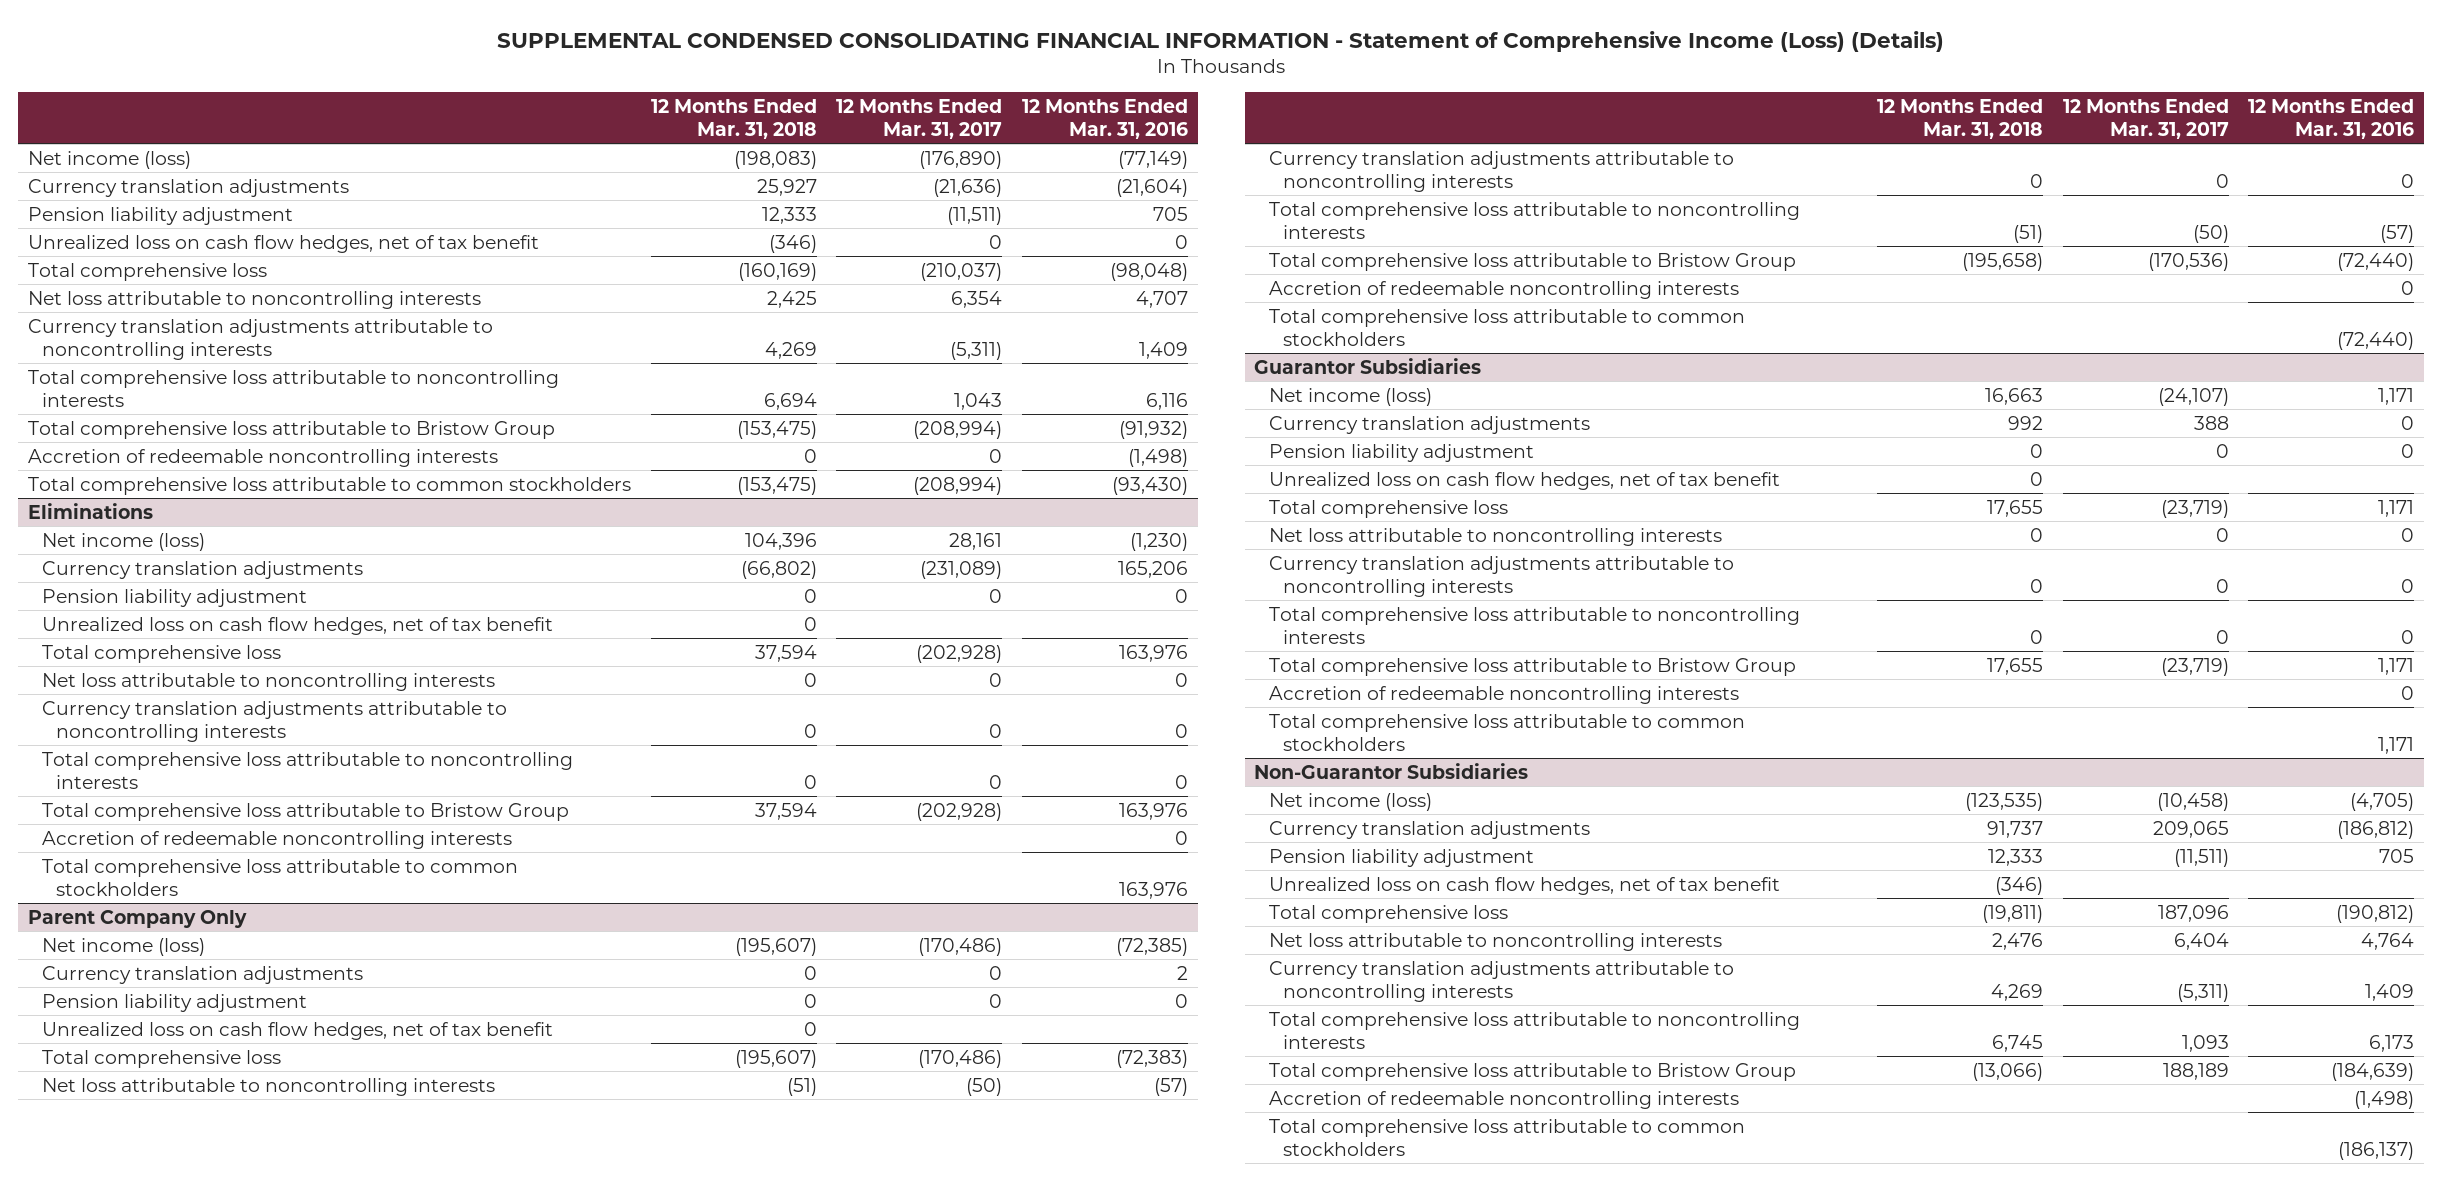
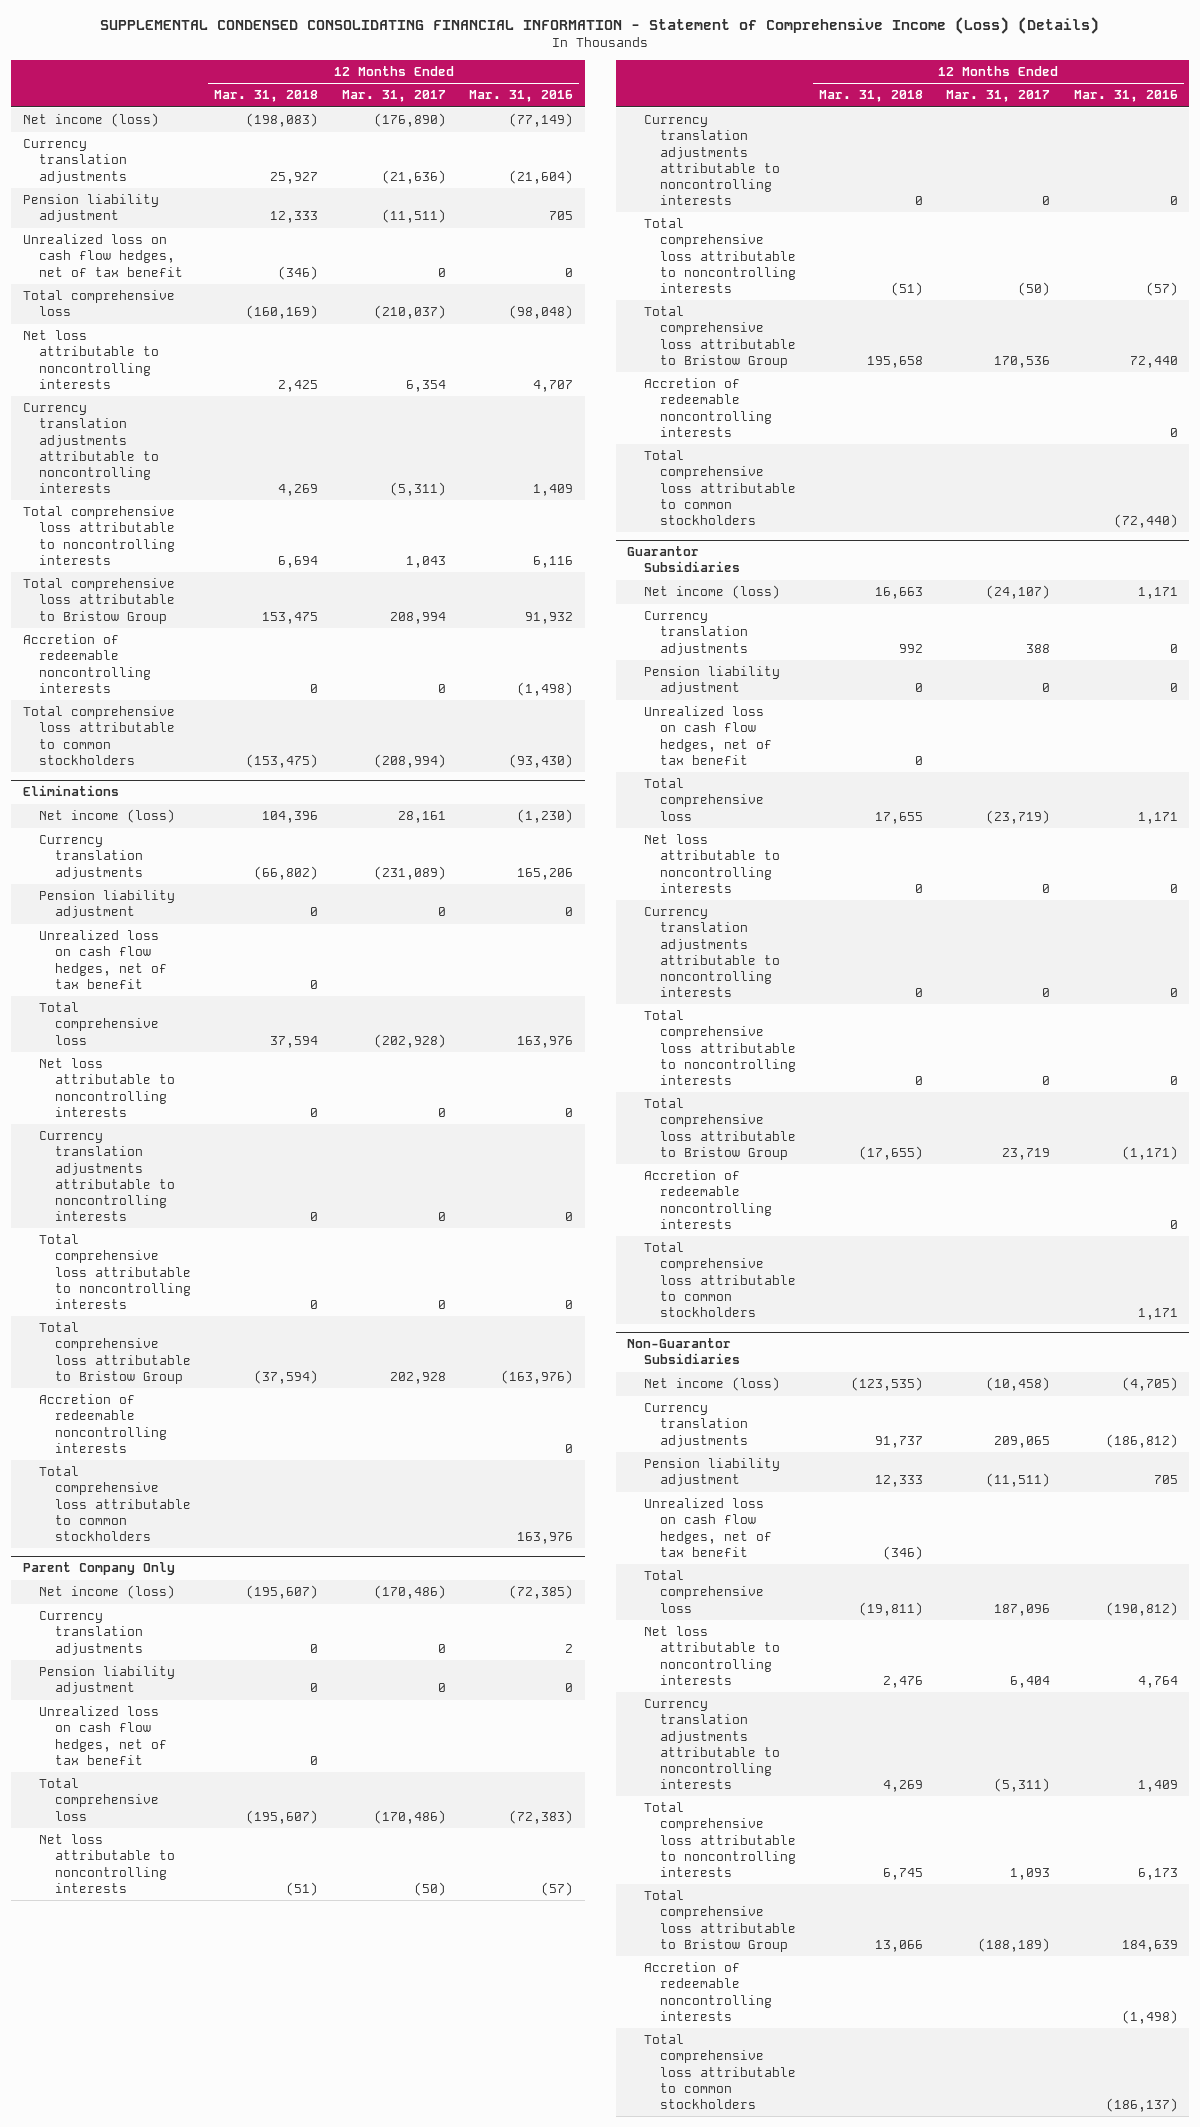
- Total comprehensive loss attributable to Bristow Group | (153,475) | (208,994) | (91,932)
+ Total comprehensive loss attributable to Bristow Group | 153,475 | 208,994 | 91,932
@ Eliminations
- Total comprehensive loss attributable to Bristow Group | 37,594 | (202,928) | 163,976
+ Total comprehensive loss attributable to Bristow Group | (37,594) | 202,928 | (163,976)
@ Parent Company Only
- Total comprehensive loss attributable to Bristow Group | (195,658) | (170,536) | (72,440)
+ Total comprehensive loss attributable to Bristow Group | 195,658 | 170,536 | 72,440
@ Guarantor Subsidiaries
- Total comprehensive loss attributable to Bristow Group | 17,655 | (23,719) | 1,171
+ Total comprehensive loss attributable to Bristow Group | (17,655) | 23,719 | (1,171)
@ Non-Guarantor Subsidiaries
- Total comprehensive loss attributable to Bristow Group | (13,066) | 188,189 | (184,639)
+ Total comprehensive loss attributable to Bristow Group | 13,066 | (188,189) | 184,639

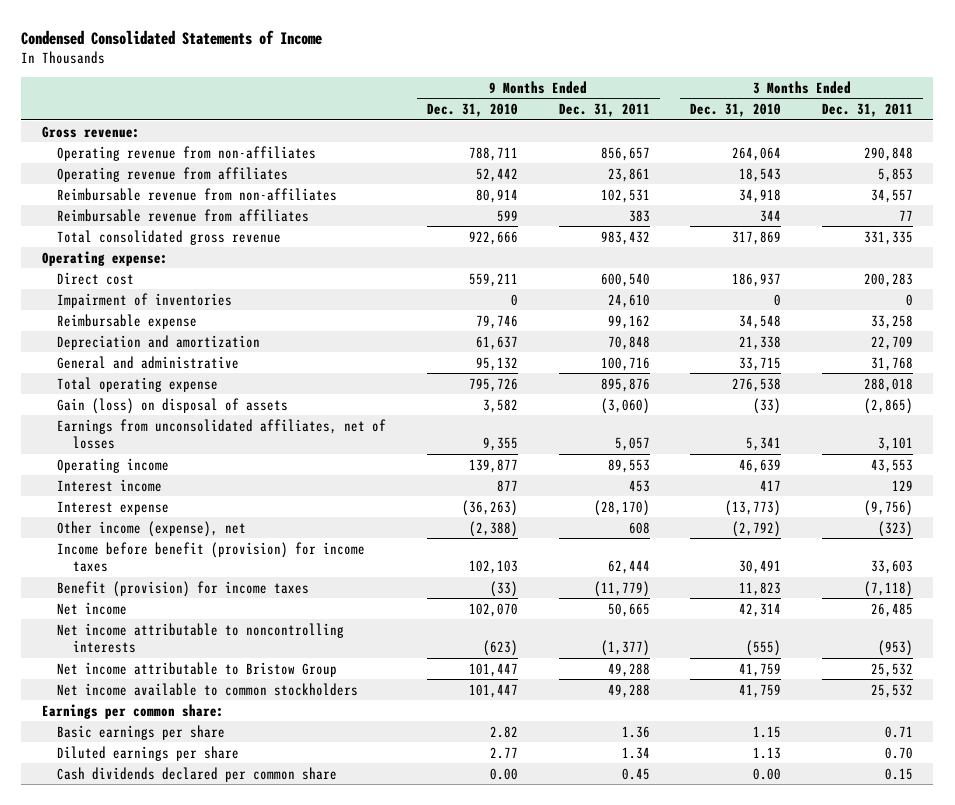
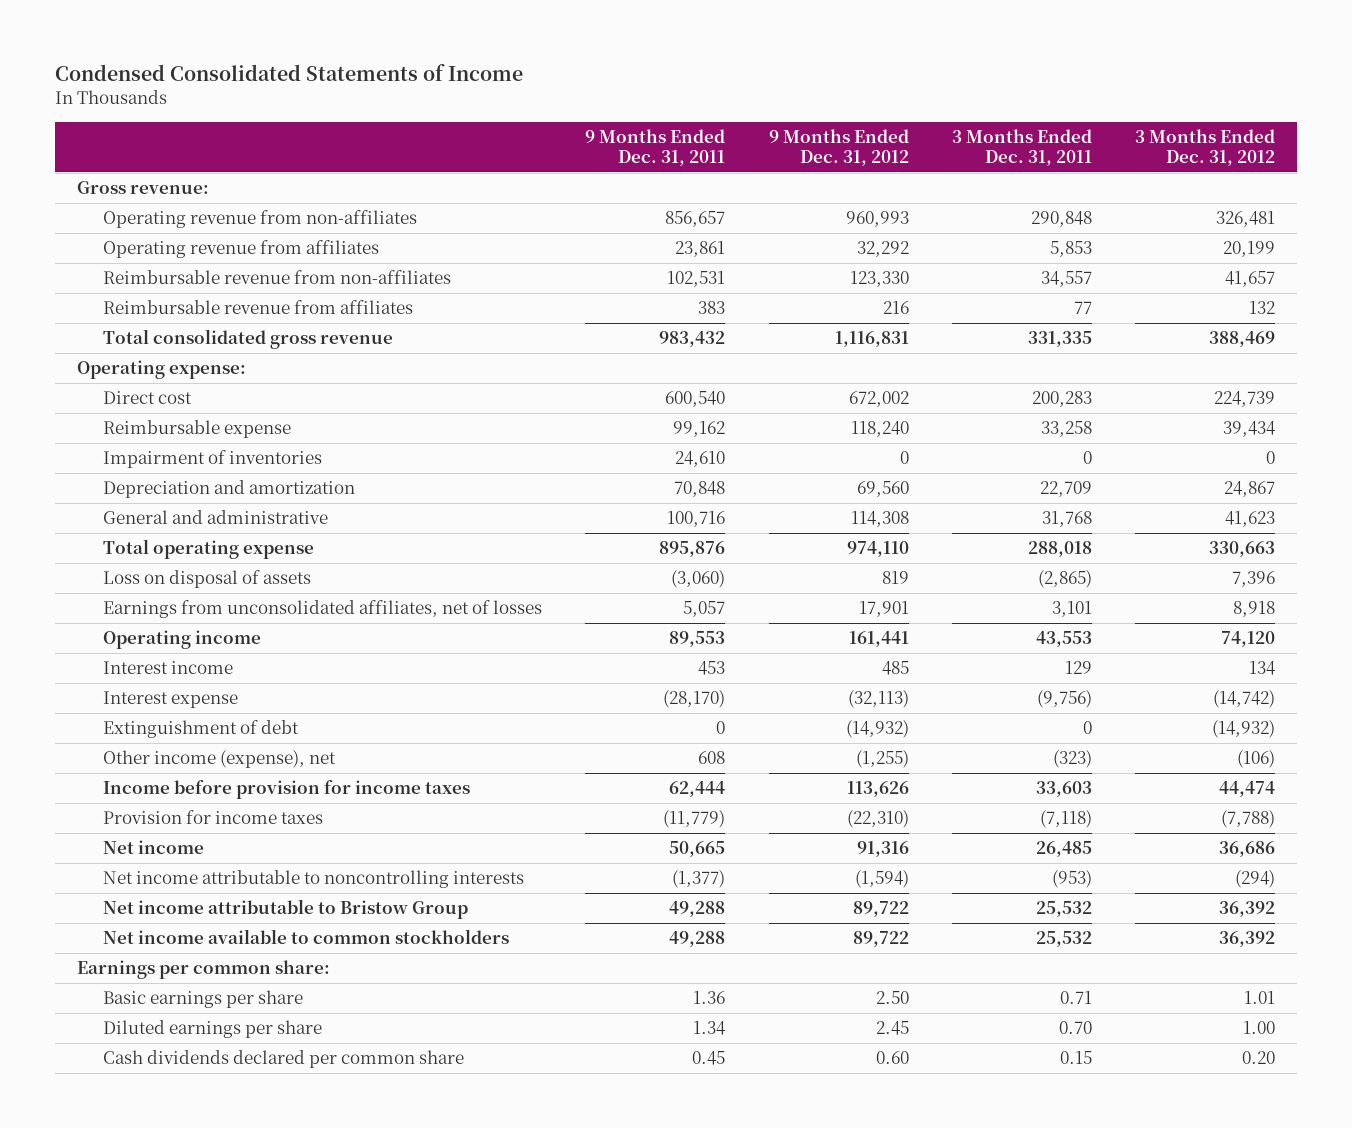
- | 9 Months Ended Dec. 31, 2010 | 9 Months Ended Dec. 31, 2011 | 3 Months Ended Dec. 31, 2010 | 3 Months Ended Dec. 31, 2011
+ | 9 Months Ended Dec. 31, 2011 | 9 Months Ended Dec. 31, 2012 | 3 Months Ended Dec. 31, 2011 | 3 Months Ended Dec. 31, 2012
moved down: Impairment of inventories | 24,610 | 0 | 0 | 0
- Gain (loss) on disposal of assets | 3,582 | (3,060) | (33) | (2,865)
+ Loss on disposal of assets | (3,060) | 819 | (2,865) | 7,396
+ Extinguishment of debt | 0 | (14,932) | 0 | (14,932)
- Income before benefit (provision) for income taxes | 102,103 | 62,444 | 30,491 | 33,603
- Benefit (provision) for income taxes | (33) | (11,779) | 11,823 | (7,118)
+ Income before provision for income taxes | 62,444 | 113,626 | 33,603 | 44,474
+ Provision for income taxes | (11,779) | (22,310) | (7,118) | (7,788)

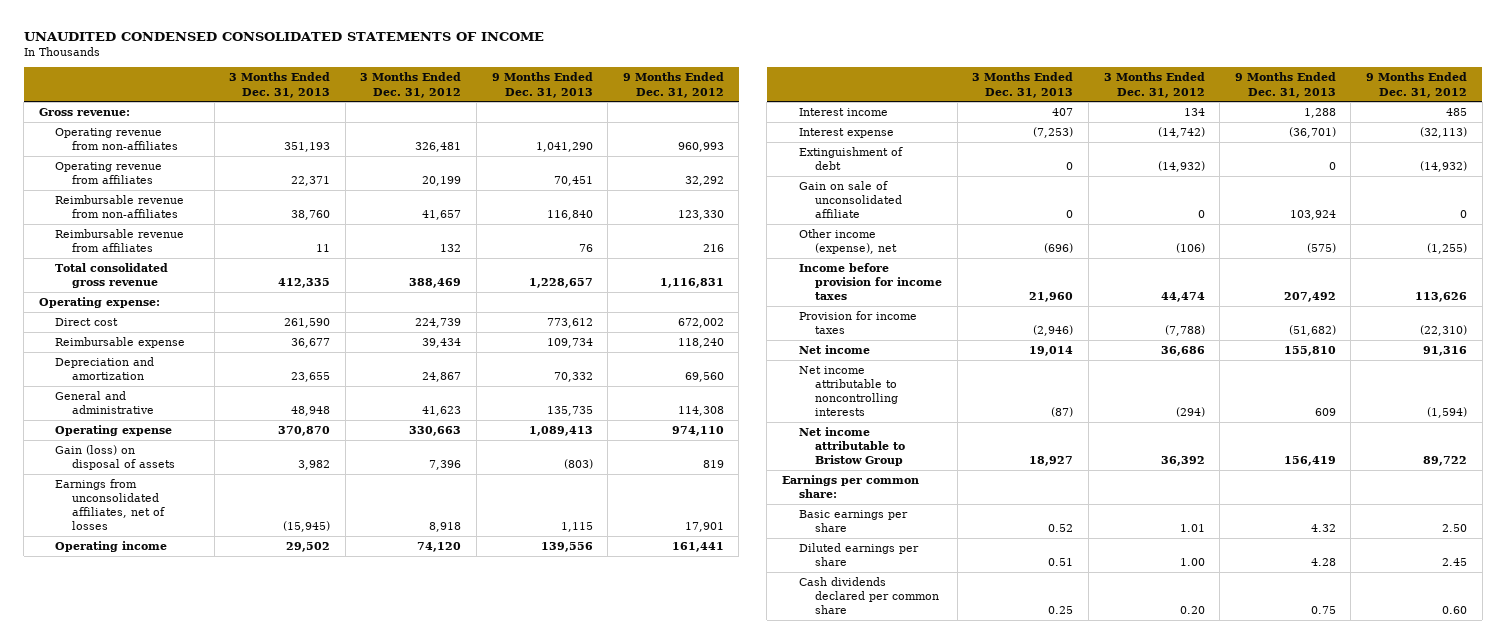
- Condensed Consolidated Statements of Income
+ UNAUDITED CONDENSED CONSOLIDATED STATEMENTS OF INCOME
- | 9 Months Ended Dec. 31, 2011 | 9 Months Ended Dec. 31, 2012 | 3 Months Ended Dec. 31, 2011 | 3 Months Ended Dec. 31, 2012
+ | 3 Months Ended Dec. 31, 2013 | 3 Months Ended Dec. 31, 2012 | 9 Months Ended Dec. 31, 2013 | 9 Months Ended Dec. 31, 2012
- Impairment of inventories | 24,610 | 0 | 0 | 0
- Total operating expense | 895,876 | 974,110 | 288,018 | 330,663
- Loss on disposal of assets | (3,060) | 819 | (2,865) | 7,396
+ Operating expense | 370,870 | 330,663 | 1,089,413 | 974,110
+ Gain (loss) on disposal of assets | 3,982 | 7,396 | (803) | 819
+ Gain on sale of unconsolidated affiliate | 0 | 0 | 103,924 | 0
- Net income available to common stockholders | 49,288 | 89,722 | 25,532 | 36,392

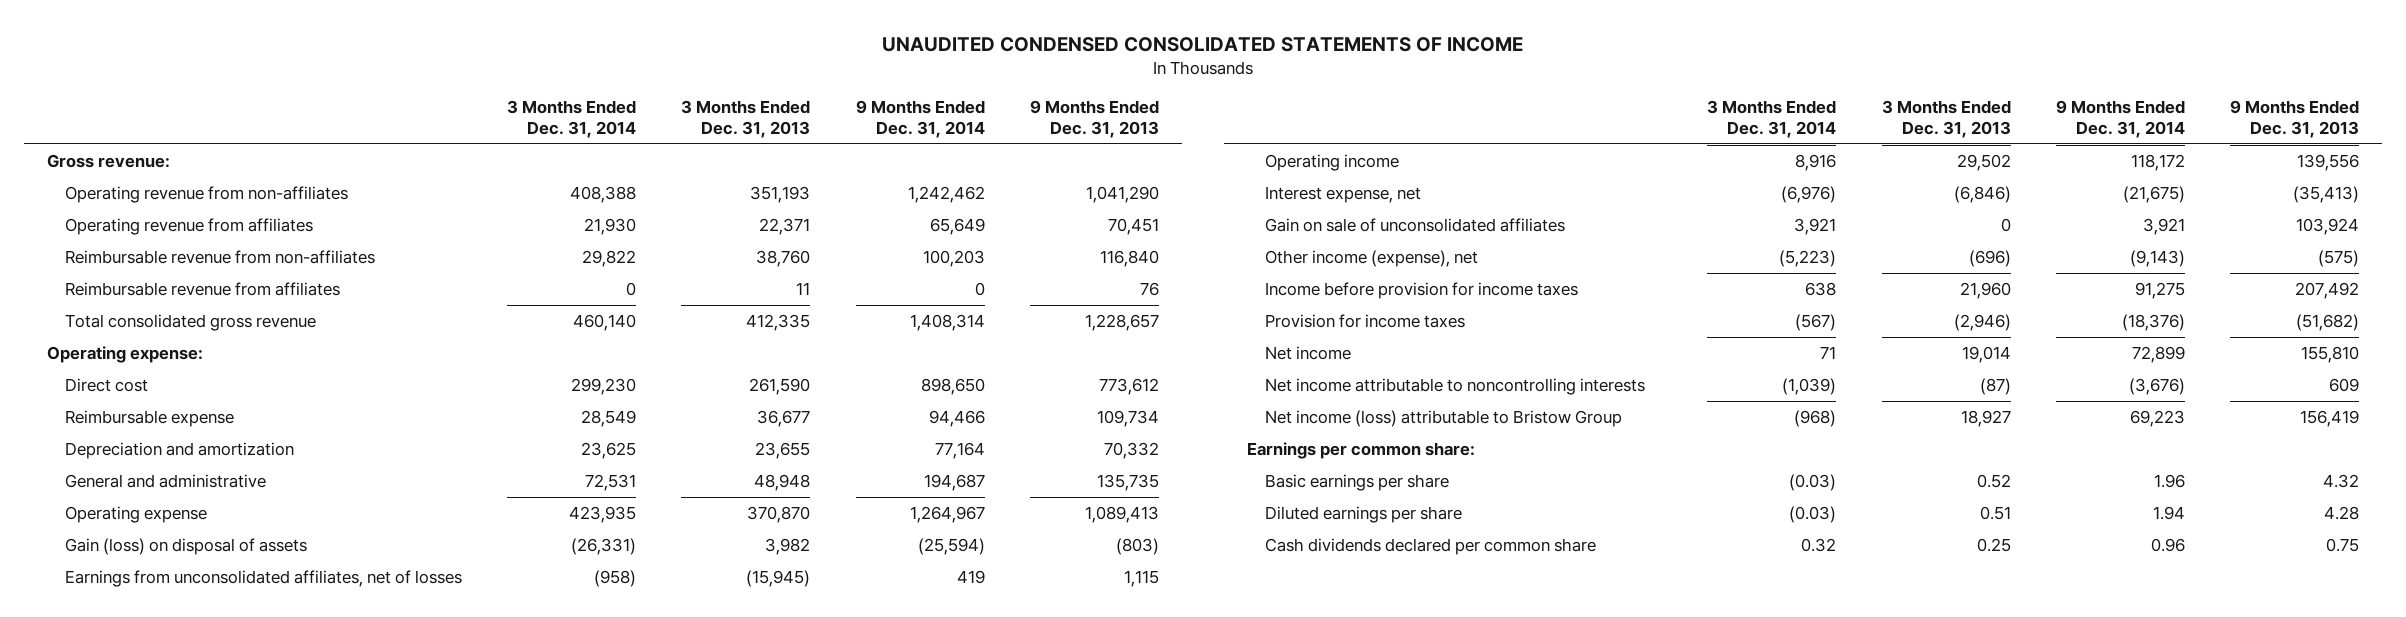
- | 3 Months Ended Dec. 31, 2013 | 3 Months Ended Dec. 31, 2012 | 9 Months Ended Dec. 31, 2013 | 9 Months Ended Dec. 31, 2012
+ | 3 Months Ended Dec. 31, 2014 | 3 Months Ended Dec. 31, 2013 | 9 Months Ended Dec. 31, 2014 | 9 Months Ended Dec. 31, 2013
- Interest income | 407 | 134 | 1,288 | 485
- Interest expense | (7,253) | (14,742) | (36,701) | (32,113)
- Extinguishment of debt | 0 | (14,932) | 0 | (14,932)
- Gain on sale of unconsolidated affiliate | 0 | 0 | 103,924 | 0
+ Interest expense, net | (6,976) | (6,846) | (21,675) | (35,413)
+ Gain on sale of unconsolidated affiliates | 3,921 | 0 | 3,921 | 103,924
- Net income attributable to Bristow Group | 18,927 | 36,392 | 156,419 | 89,722
+ Net income (loss) attributable to Bristow Group | (968) | 18,927 | 69,223 | 156,419

